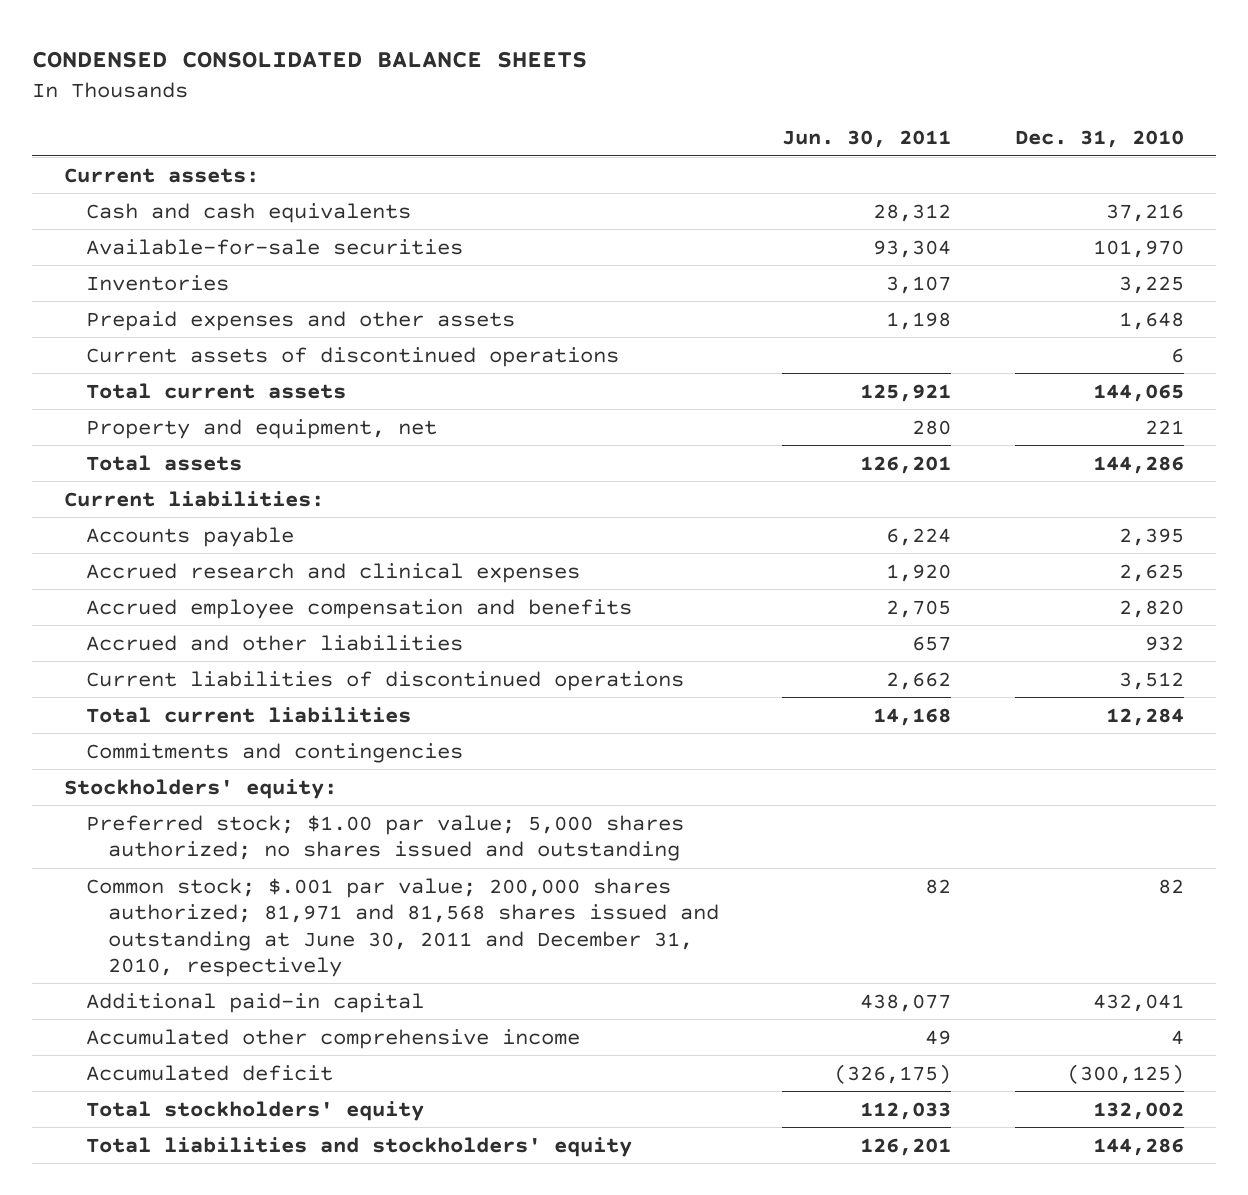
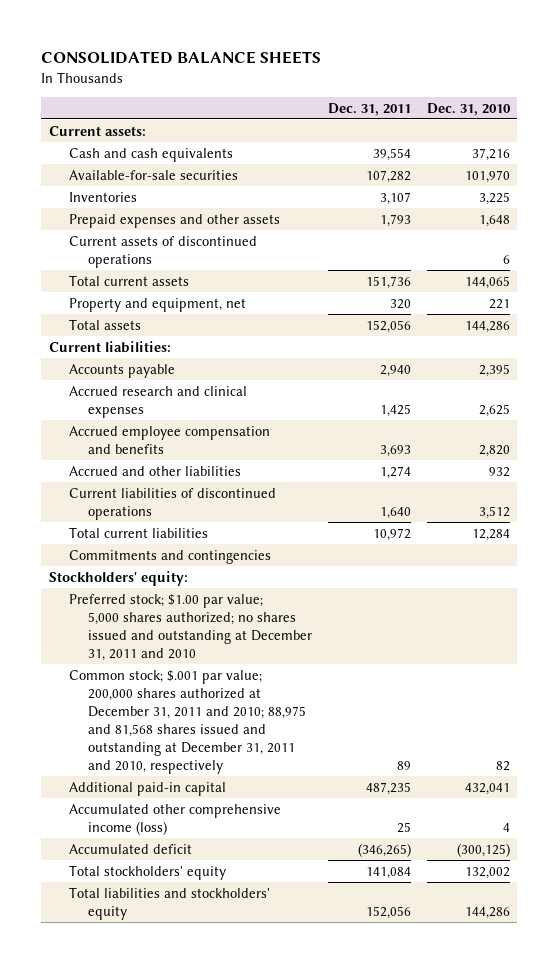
- CONDENSED CONSOLIDATED BALANCE SHEETS
+ CONSOLIDATED BALANCE SHEETS
- | Jun. 30, 2011 | Dec. 31, 2010
+ | Dec. 31, 2011 | Dec. 31, 2010
- Preferred stock; $1.00 par value; 5,000 shares authorized; no shares issued and outstanding
- Common stock; $.001 par value; 200,000 shares authorized; 81,971 and 81,568 shares issued and outstanding at June 30, 2011 and December 31, 2010, respectively | 82 | 82
+ Preferred stock; $1.00 par value; 5,000 shares authorized; no shares issued and outstanding at December 31, 2011 and 2010
+ Common stock; $.001 par value; 200,000 shares authorized at December 31, 2011 and 2010; 88,975 and 81,568 shares issued and outstanding at December 31, 2011 and 2010, respectively | 89 | 82
- Accumulated other comprehensive income | 49 | 4
+ Accumulated other comprehensive income (loss) | 25 | 4

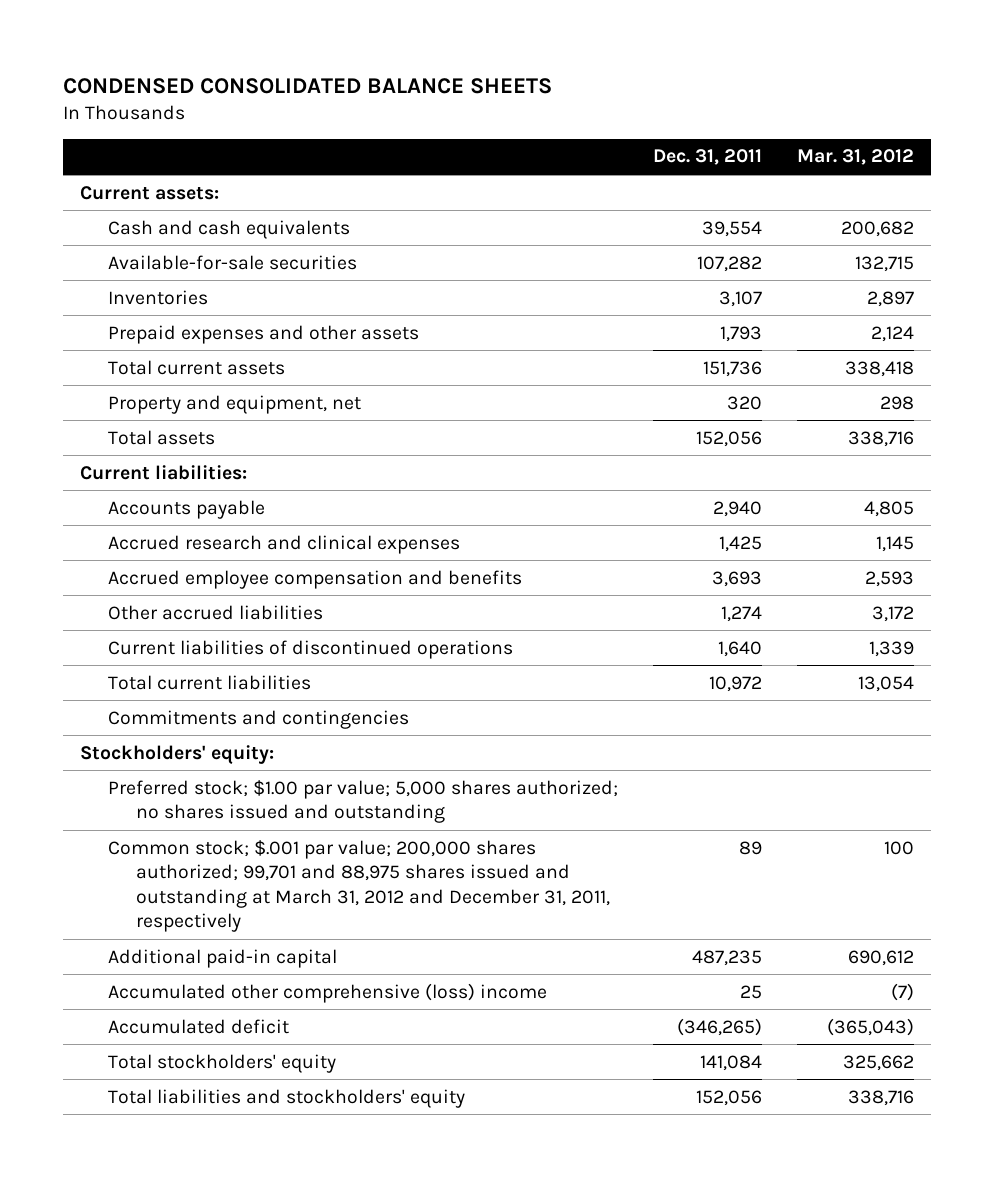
- CONSOLIDATED BALANCE SHEETS
+ CONDENSED CONSOLIDATED BALANCE SHEETS
- | Dec. 31, 2011 | Dec. 31, 2010
+ | Dec. 31, 2011 | Mar. 31, 2012
- Current assets of discontinued operations | | 6
- Accrued and other liabilities | 1,274 | 932
+ Other accrued liabilities | 1,274 | 3,172
- Preferred stock; $1.00 par value; 5,000 shares authorized; no shares issued and outstanding at December 31, 2011 and 2010
- Common stock; $.001 par value; 200,000 shares authorized at December 31, 2011 and 2010; 88,975 and 81,568 shares issued and outstanding at December 31, 2011 and 2010, respectively | 89 | 82
+ Preferred stock; $1.00 par value; 5,000 shares authorized; no shares issued and outstanding
+ Common stock; $.001 par value; 200,000 shares authorized; 99,701 and 88,975 shares issued and outstanding at March 31, 2012 and December 31, 2011, respectively | 89 | 100
- Accumulated other comprehensive income (loss) | 25 | 4
+ Accumulated other comprehensive (loss) income | 25 | (7)

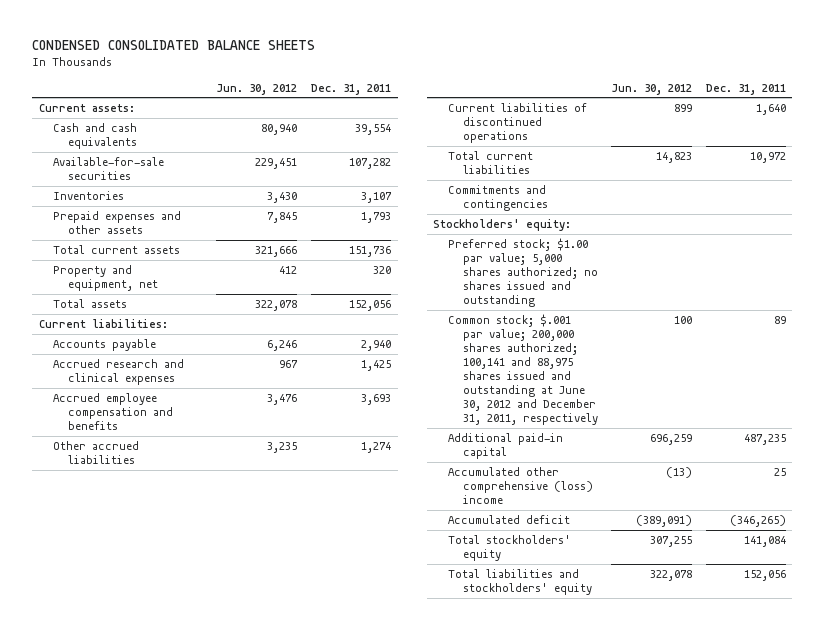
- | Dec. 31, 2011 | Mar. 31, 2012
+ | Jun. 30, 2012 | Dec. 31, 2011
- Common stock; $.001 par value; 200,000 shares authorized; 99,701 and 88,975 shares issued and outstanding at March 31, 2012 and December 31, 2011, respectively | 89 | 100
+ Common stock; $.001 par value; 200,000 shares authorized; 100,141 and 88,975 shares issued and outstanding at June 30, 2012 and December 31, 2011, respectively | 100 | 89

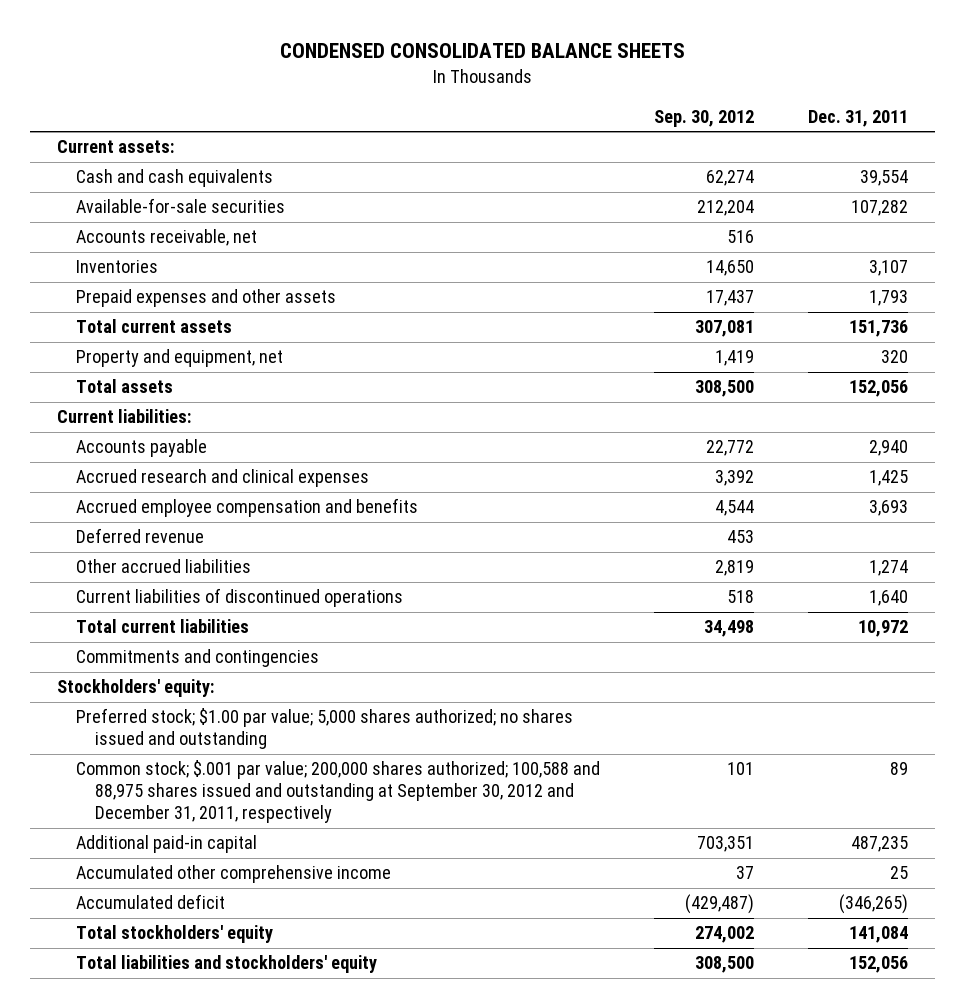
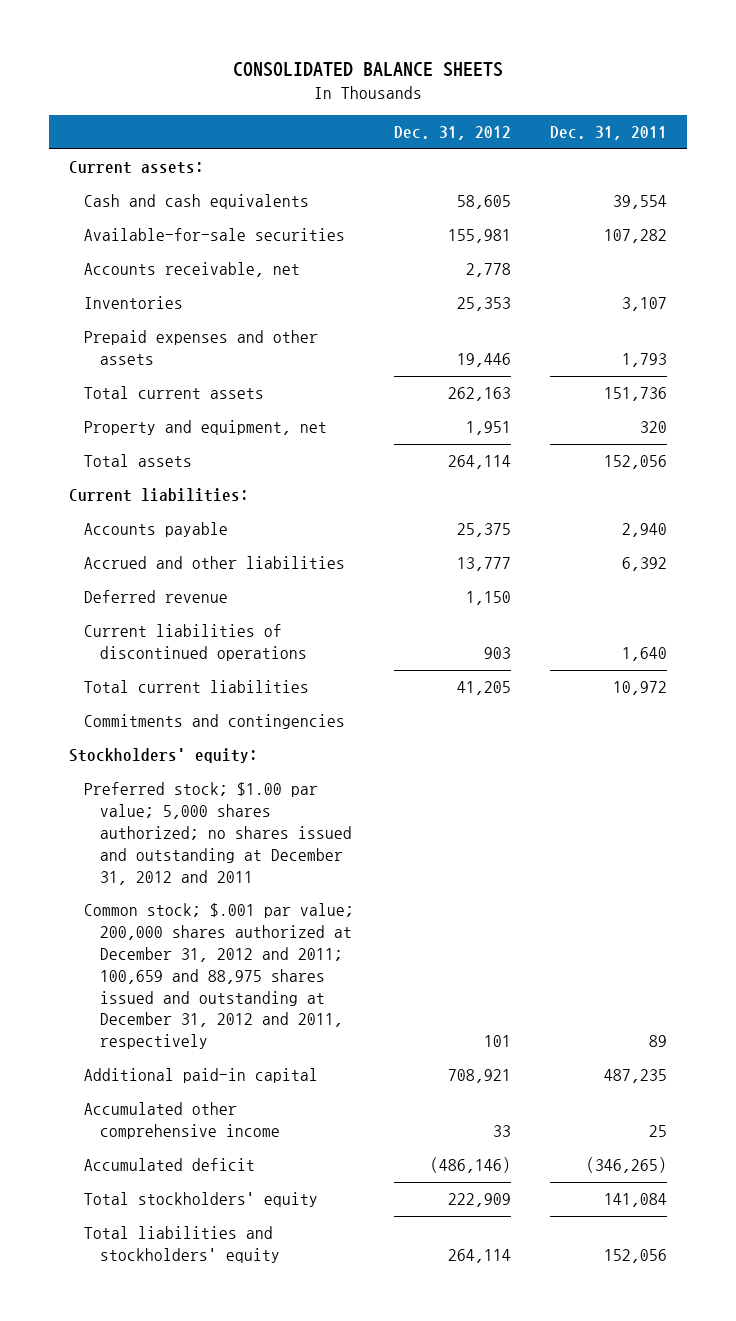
- CONDENSED CONSOLIDATED BALANCE SHEETS
+ CONSOLIDATED BALANCE SHEETS
- | Sep. 30, 2012 | Dec. 31, 2011
+ | Dec. 31, 2012 | Dec. 31, 2011
- Accrued research and clinical expenses | 3,392 | 1,425
- Accrued employee compensation and benefits | 4,544 | 3,693
+ Accrued and other liabilities | 13,777 | 6,392
- Other accrued liabilities | 2,819 | 1,274
- Preferred stock; $1.00 par value; 5,000 shares authorized; no shares issued and outstanding
- Common stock; $.001 par value; 200,000 shares authorized; 100,588 and 88,975 shares issued and outstanding at September 30, 2012 and December 31, 2011, respectively | 101 | 89
+ Preferred stock; $1.00 par value; 5,000 shares authorized; no shares issued and outstanding at December 31, 2012 and 2011
+ Common stock; $.001 par value; 200,000 shares authorized at December 31, 2012 and 2011; 100,659 and 88,975 shares issued and outstanding at December 31, 2012 and 2011, respectively | 101 | 89

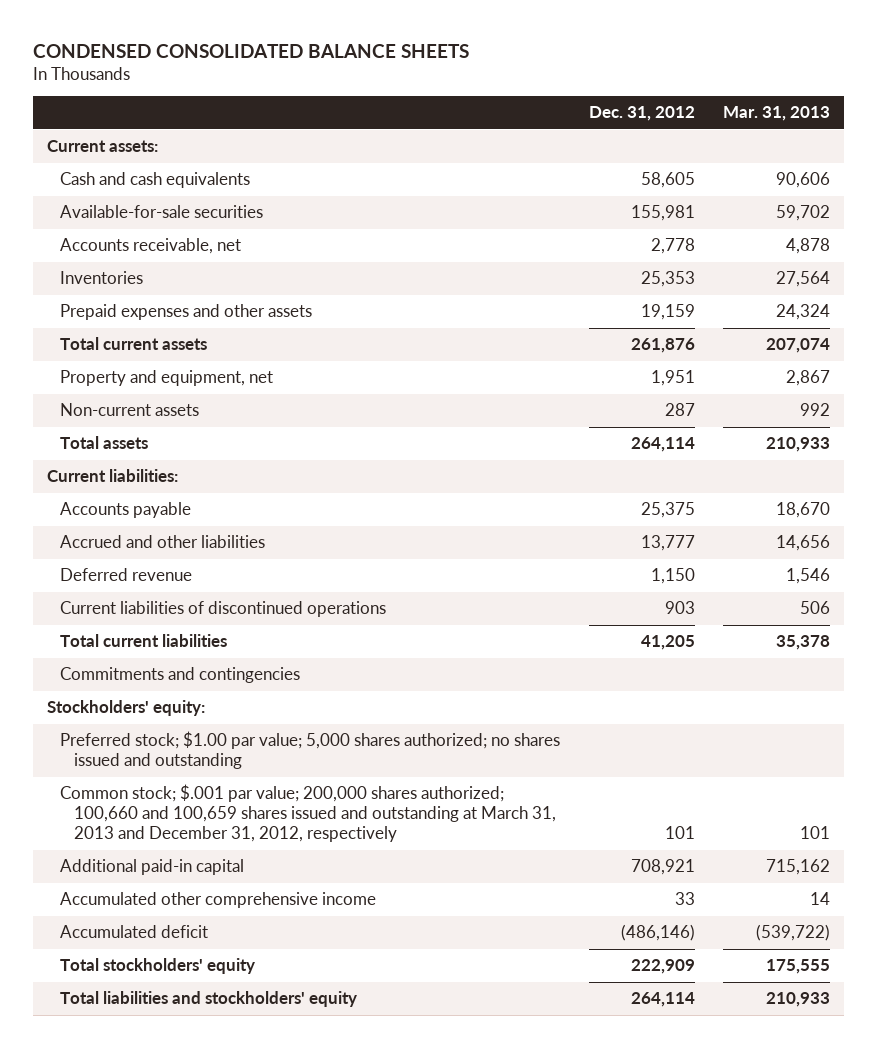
- CONSOLIDATED BALANCE SHEETS
+ CONDENSED CONSOLIDATED BALANCE SHEETS
- | Dec. 31, 2012 | Dec. 31, 2011
+ | Dec. 31, 2012 | Mar. 31, 2013
- Prepaid expenses and other assets | 19,446 | 1,793
- Total current assets | 262,163 | 151,736
+ Prepaid expenses and other assets | 19,159 | 24,324
+ Total current assets | 261,876 | 207,074
+ Non-current assets | 287 | 992
- Preferred stock; $1.00 par value; 5,000 shares authorized; no shares issued and outstanding at December 31, 2012 and 2011
- Common stock; $.001 par value; 200,000 shares authorized at December 31, 2012 and 2011; 100,659 and 88,975 shares issued and outstanding at December 31, 2012 and 2011, respectively | 101 | 89
+ Preferred stock; $1.00 par value; 5,000 shares authorized; no shares issued and outstanding
+ Common stock; $.001 par value; 200,000 shares authorized; 100,660 and 100,659 shares issued and outstanding at March 31, 2013 and December 31, 2012, respectively | 101 | 101

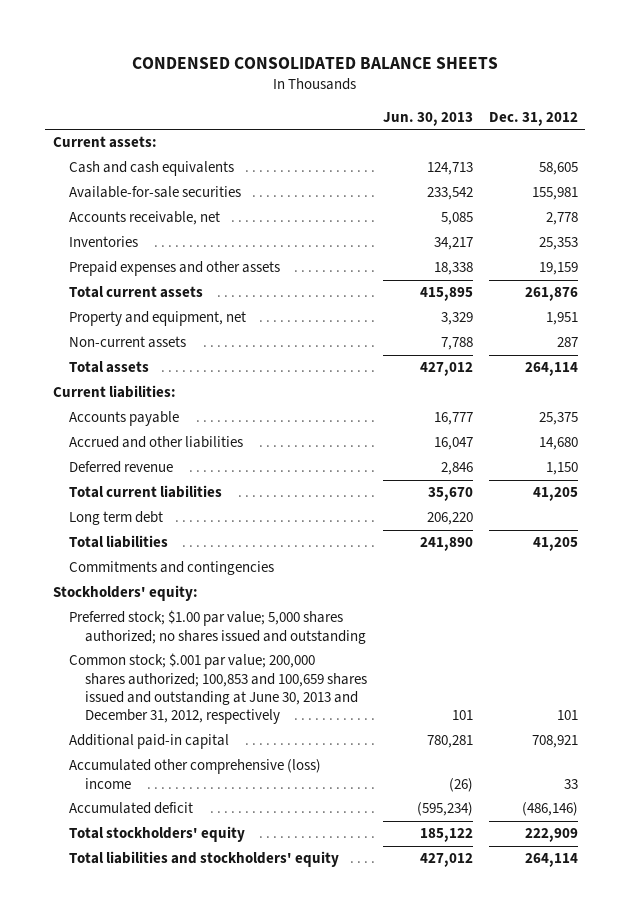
- | Dec. 31, 2012 | Mar. 31, 2013
+ | Jun. 30, 2013 | Dec. 31, 2012
- Accrued and other liabilities | 13,777 | 14,656
+ Accrued and other liabilities | 16,047 | 14,680
- Current liabilities of discontinued operations | 903 | 506
+ Long term debt | 206,220 |
+ Total liabilities | 241,890 | 41,205
- Common stock; $.001 par value; 200,000 shares authorized; 100,660 and 100,659 shares issued and outstanding at March 31, 2013 and December 31, 2012, respectively | 101 | 101
+ Common stock; $.001 par value; 200,000 shares authorized; 100,853 and 100,659 shares issued and outstanding at June 30, 2013 and December 31, 2012, respectively | 101 | 101
- Accumulated other comprehensive income | 33 | 14
+ Accumulated other comprehensive (loss) income | (26) | 33

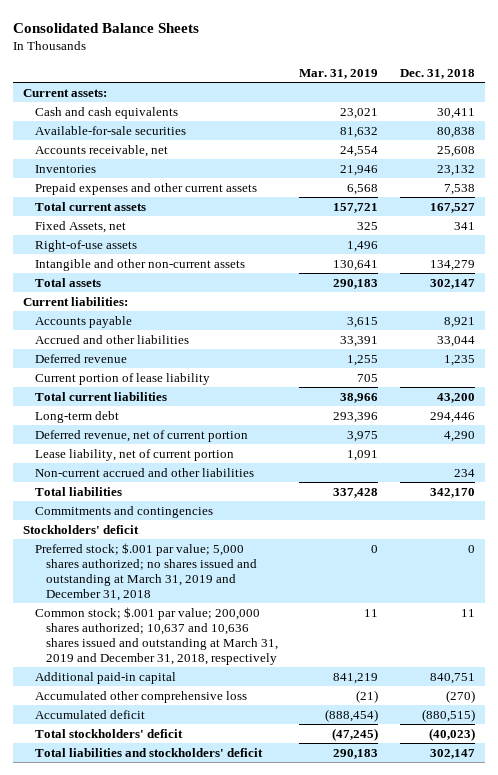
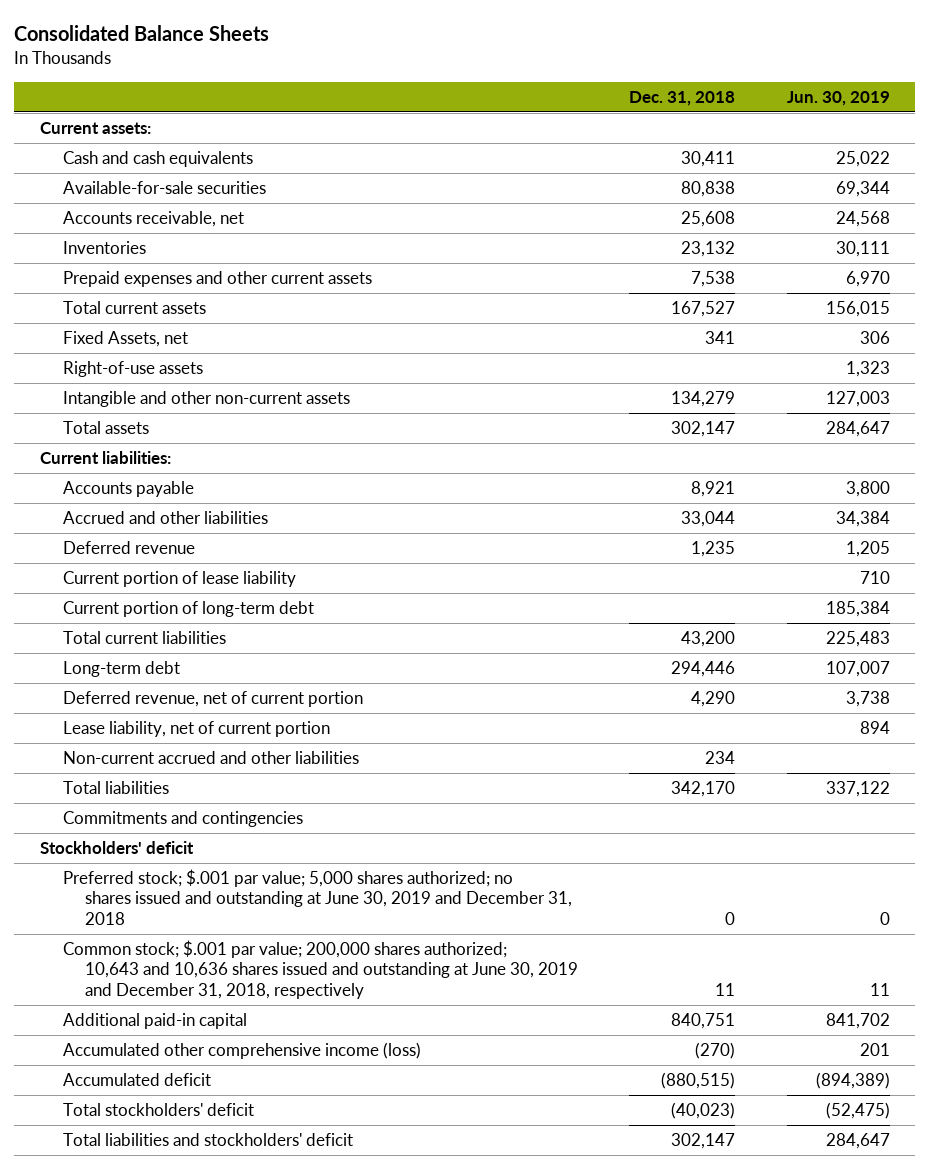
- | Mar. 31, 2019 | Dec. 31, 2018
+ | Dec. 31, 2018 | Jun. 30, 2019
+ Current portion of long-term debt | | 185,384
- Preferred stock; $.001 par value; 5,000 shares authorized; no shares issued and outstanding at March 31, 2019 and December 31, 2018 | 0 | 0
- Common stock; $.001 par value; 200,000 shares authorized; 10,637 and 10,636 shares issued and outstanding at March 31, 2019 and December 31, 2018, respectively | 11 | 11
+ Preferred stock; $.001 par value; 5,000 shares authorized; no shares issued and outstanding at June 30, 2019 and December 31, 2018 | 0 | 0
+ Common stock; $.001 par value; 200,000 shares authorized; 10,643 and 10,636 shares issued and outstanding at June 30, 2019 and December 31, 2018, respectively | 11 | 11
- Accumulated other comprehensive loss | (21) | (270)
+ Accumulated other comprehensive income (loss) | (270) | 201

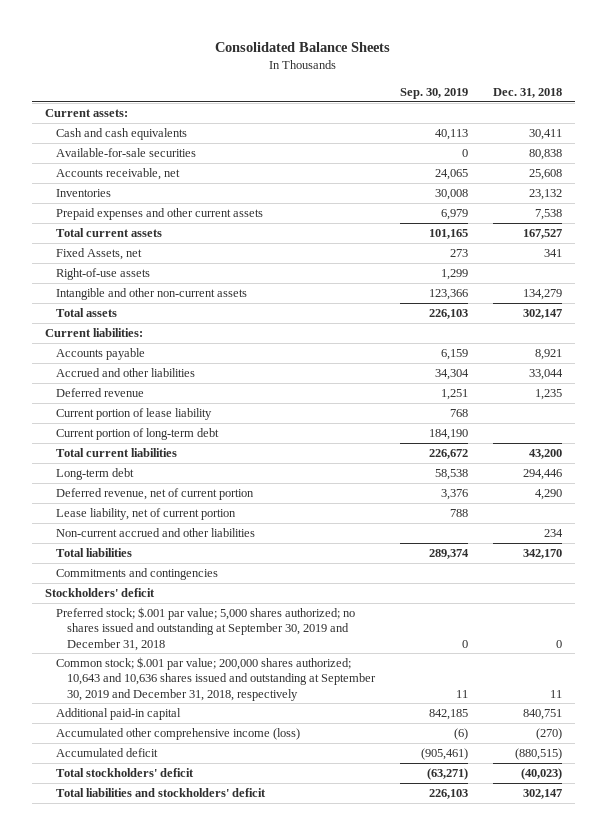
- | Dec. 31, 2018 | Jun. 30, 2019
+ | Sep. 30, 2019 | Dec. 31, 2018
- Preferred stock; $.001 par value; 5,000 shares authorized; no shares issued and outstanding at June 30, 2019 and December 31, 2018 | 0 | 0
- Common stock; $.001 par value; 200,000 shares authorized; 10,643 and 10,636 shares issued and outstanding at June 30, 2019 and December 31, 2018, respectively | 11 | 11
+ Preferred stock; $.001 par value; 5,000 shares authorized; no shares issued and outstanding at September 30, 2019 and December 31, 2018 | 0 | 0
+ Common stock; $.001 par value; 200,000 shares authorized; 10,643 and 10,636 shares issued and outstanding at September 30, 2019 and December 31, 2018, respectively | 11 | 11

